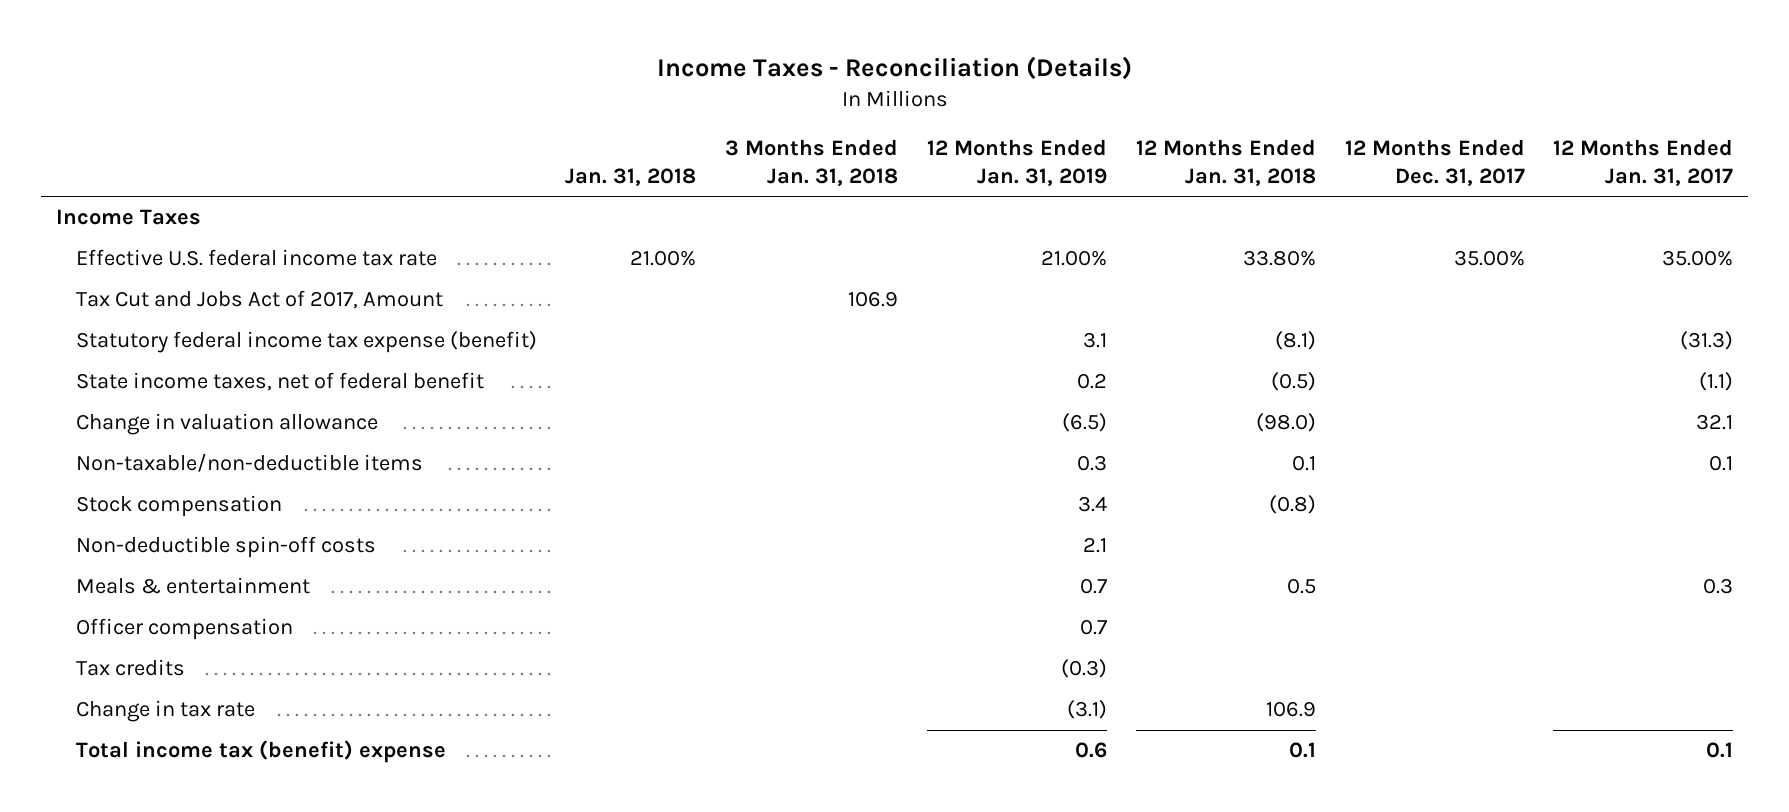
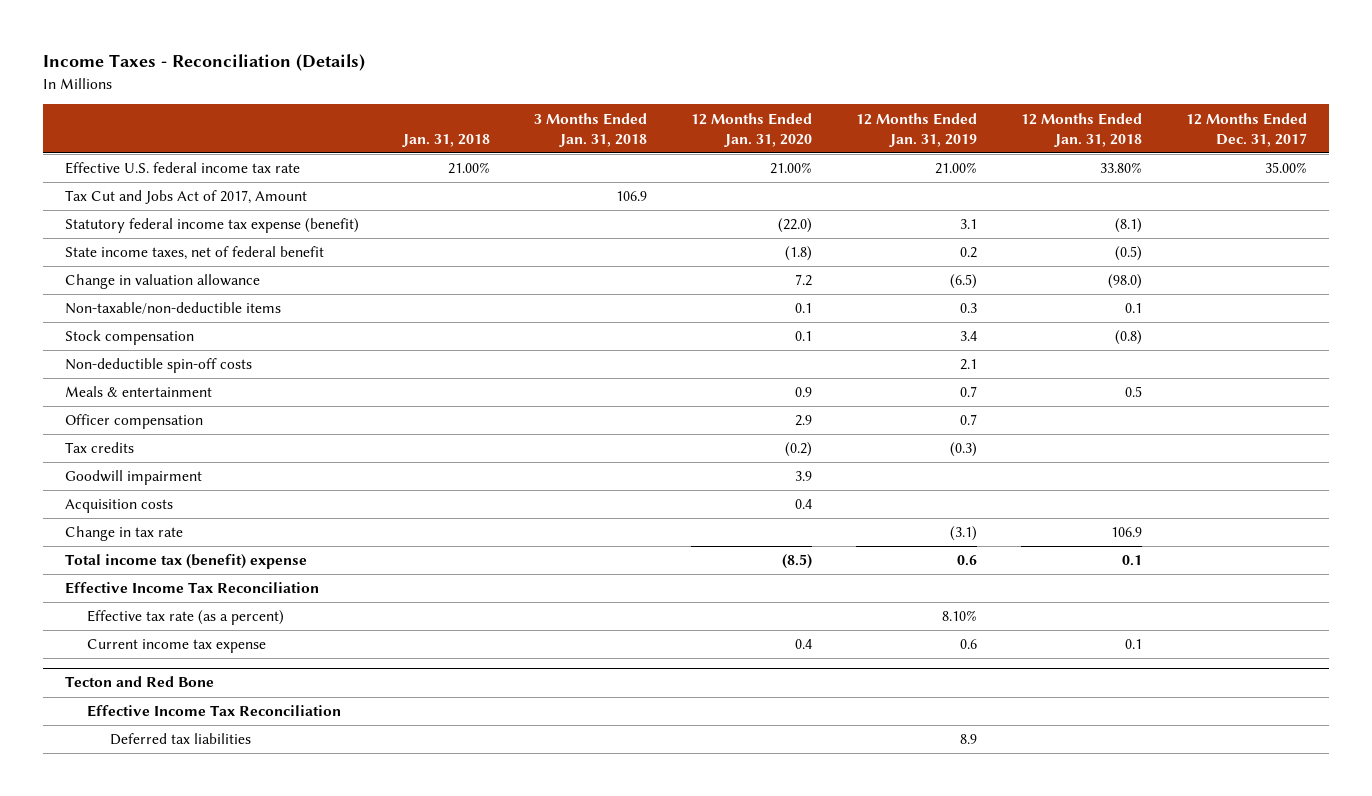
- | Jan. 31, 2018 | 3 Months Ended Jan. 31, 2018 | 12 Months Ended Jan. 31, 2019 | 12 Months Ended Jan. 31, 2018 | 12 Months Ended Dec. 31, 2017 | 12 Months Ended Jan. 31, 2017
+ | Jan. 31, 2018 | 3 Months Ended Jan. 31, 2018 | 12 Months Ended Jan. 31, 2020 | 12 Months Ended Jan. 31, 2019 | 12 Months Ended Jan. 31, 2018 | 12 Months Ended Dec. 31, 2017
- Income Taxes
+ Goodwill impairment | | | 3.9 | | |
+ Acquisition costs | | | 0.4 | | |
+ Effective Income Tax Reconciliation
+ Effective tax rate (as a percent) | | | | 8.10% | |
+ Current income tax expense | | | 0.4 | 0.6 | 0.1 |
+ Tecton and Red Bone
+ Effective Income Tax Reconciliation
+ Deferred tax liabilities | | | | 8.9 | |

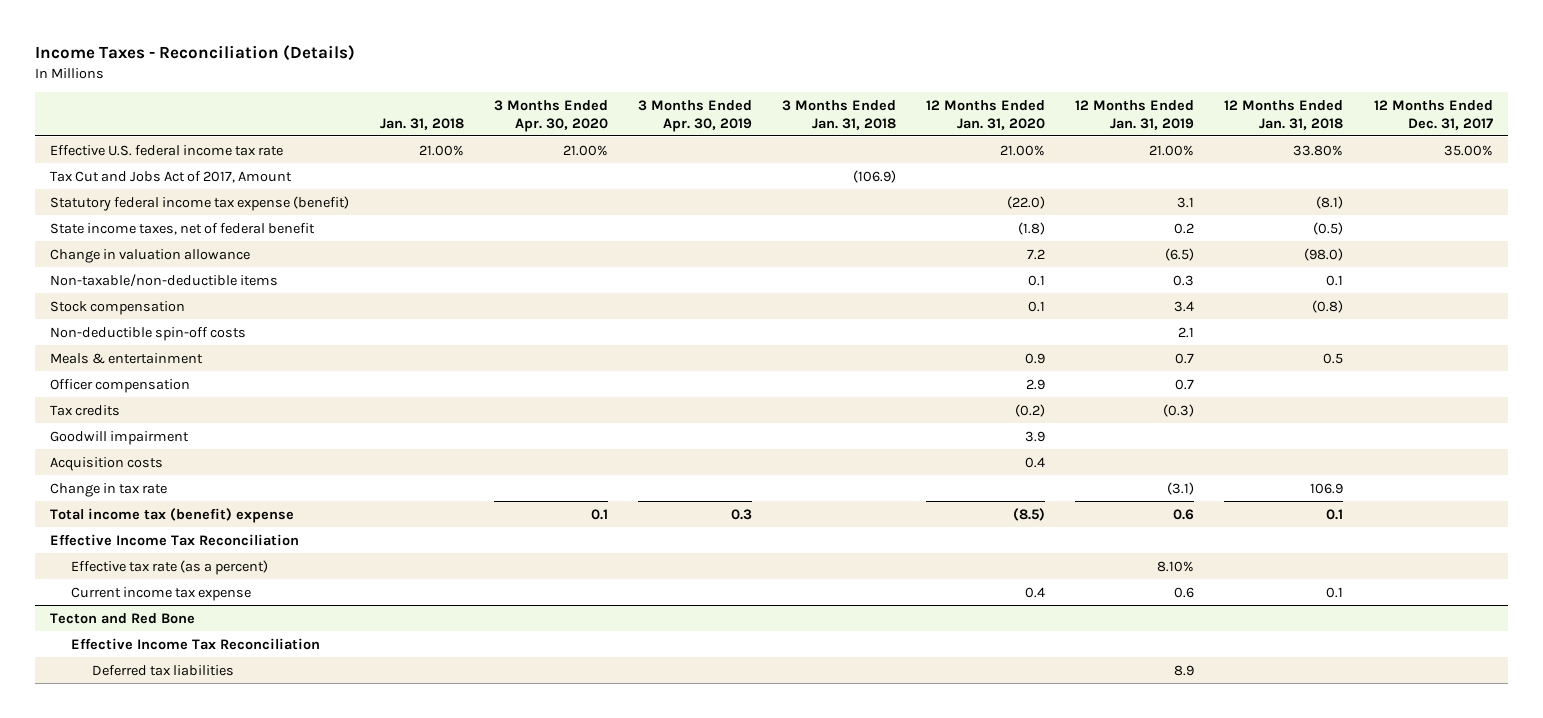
- | Jan. 31, 2018 | 3 Months Ended Jan. 31, 2018 | 12 Months Ended Jan. 31, 2020 | 12 Months Ended Jan. 31, 2019 | 12 Months Ended Jan. 31, 2018 | 12 Months Ended Dec. 31, 2017
+ | Jan. 31, 2018 | 3 Months Ended Apr. 30, 2020 | 3 Months Ended Apr. 30, 2019 | 3 Months Ended Jan. 31, 2018 | 12 Months Ended Jan. 31, 2020 | 12 Months Ended Jan. 31, 2019 | 12 Months Ended Jan. 31, 2018 | 12 Months Ended Dec. 31, 2017
- Tax Cut and Jobs Act of 2017, Amount | | 106.9 | | | |
+ Tax Cut and Jobs Act of 2017, Amount | | | | (106.9) | | | |

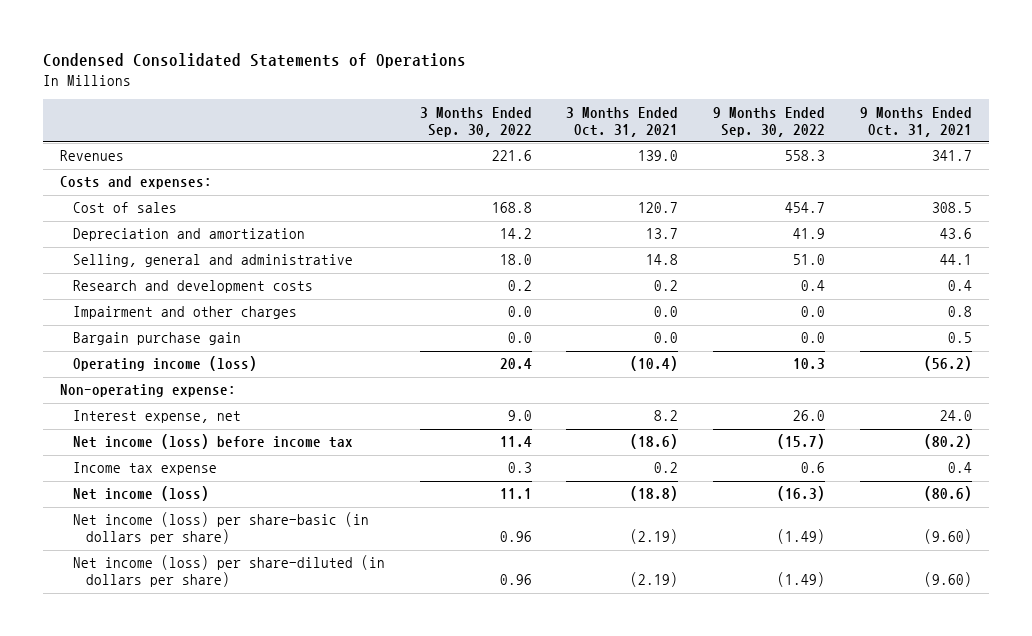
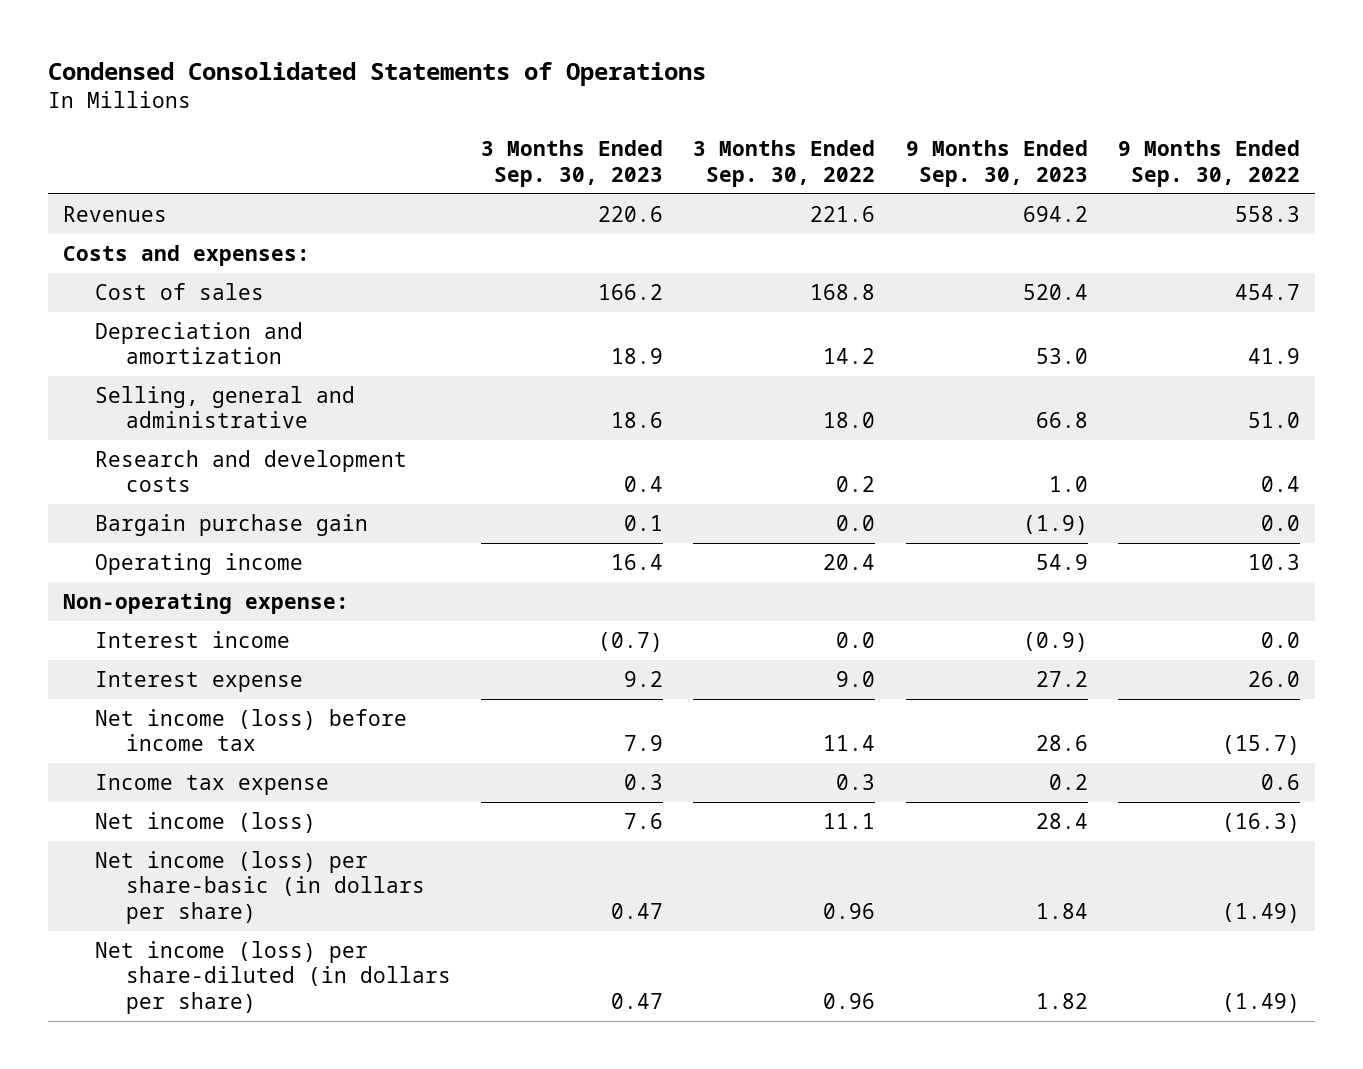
- | 3 Months Ended Sep. 30, 2022 | 3 Months Ended Oct. 31, 2021 | 9 Months Ended Sep. 30, 2022 | 9 Months Ended Oct. 31, 2021
+ | 3 Months Ended Sep. 30, 2023 | 3 Months Ended Sep. 30, 2022 | 9 Months Ended Sep. 30, 2023 | 9 Months Ended Sep. 30, 2022
- Impairment and other charges | 0.0 | 0.0 | 0.0 | 0.8
- Operating income (loss) | 20.4 | (10.4) | 10.3 | (56.2)
+ Operating income | 16.4 | 20.4 | 54.9 | 10.3
- Interest expense, net | 9.0 | 8.2 | 26.0 | 24.0
+ Interest income | (0.7) | 0.0 | (0.9) | 0.0
+ Interest expense | 9.2 | 9.0 | 27.2 | 26.0

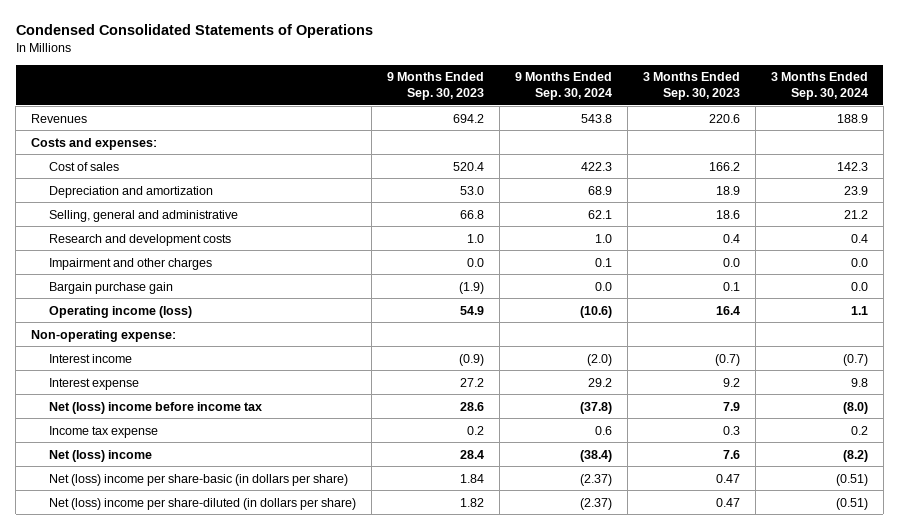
- | 3 Months Ended Sep. 30, 2023 | 3 Months Ended Sep. 30, 2022 | 9 Months Ended Sep. 30, 2023 | 9 Months Ended Sep. 30, 2022
+ | 9 Months Ended Sep. 30, 2023 | 9 Months Ended Sep. 30, 2024 | 3 Months Ended Sep. 30, 2023 | 3 Months Ended Sep. 30, 2024
+ Impairment and other charges | 0.0 | 0.1 | 0.0 | 0.0
- Operating income | 16.4 | 20.4 | 54.9 | 10.3
+ Operating income (loss) | 54.9 | (10.6) | 16.4 | 1.1
- Net income (loss) before income tax | 7.9 | 11.4 | 28.6 | (15.7)
+ Net (loss) income before income tax | 28.6 | (37.8) | 7.9 | (8.0)
- Net income (loss) | 7.6 | 11.1 | 28.4 | (16.3)
- Net income (loss) per share-basic (in dollars per share) | 0.47 | 0.96 | 1.84 | (1.49)
- Net income (loss) per share-diluted (in dollars per share) | 0.47 | 0.96 | 1.82 | (1.49)
+ Net (loss) income | 28.4 | (38.4) | 7.6 | (8.2)
+ Net (loss) income per share-basic (in dollars per share) | 1.84 | (2.37) | 0.47 | (0.51)
+ Net (loss) income per share-diluted (in dollars per share) | 1.82 | (2.37) | 0.47 | (0.51)

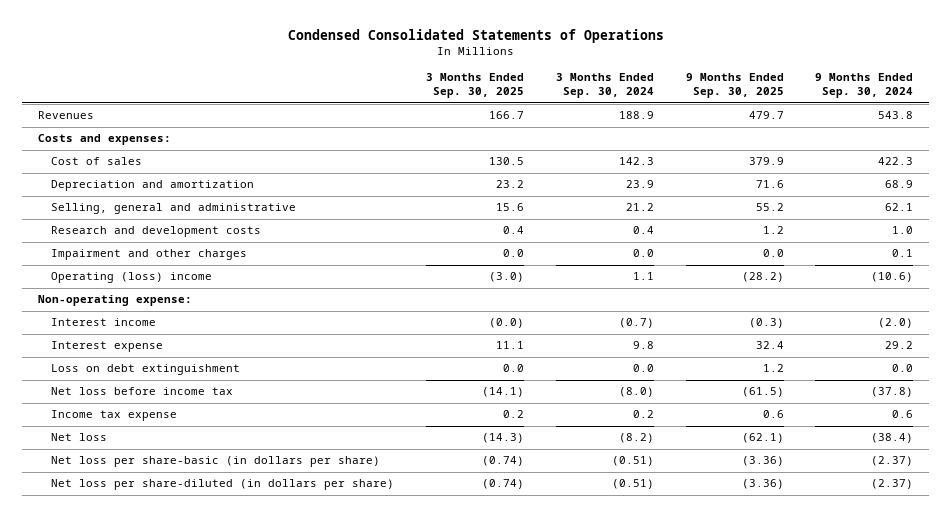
- | 9 Months Ended Sep. 30, 2023 | 9 Months Ended Sep. 30, 2024 | 3 Months Ended Sep. 30, 2023 | 3 Months Ended Sep. 30, 2024
+ | 3 Months Ended Sep. 30, 2025 | 3 Months Ended Sep. 30, 2024 | 9 Months Ended Sep. 30, 2025 | 9 Months Ended Sep. 30, 2024
- Bargain purchase gain | (1.9) | 0.0 | 0.1 | 0.0
- Operating income (loss) | 54.9 | (10.6) | 16.4 | 1.1
+ Operating (loss) income | (3.0) | 1.1 | (28.2) | (10.6)
- Net (loss) income before income tax | 28.6 | (37.8) | 7.9 | (8.0)
+ Loss on debt extinguishment | 0.0 | 0.0 | 1.2 | 0.0
+ Net loss before income tax | (14.1) | (8.0) | (61.5) | (37.8)
- Net (loss) income | 28.4 | (38.4) | 7.6 | (8.2)
- Net (loss) income per share-basic (in dollars per share) | 1.84 | (2.37) | 0.47 | (0.51)
- Net (loss) income per share-diluted (in dollars per share) | 1.82 | (2.37) | 0.47 | (0.51)
+ Net loss | (14.3) | (8.2) | (62.1) | (38.4)
+ Net loss per share-basic (in dollars per share) | (0.74) | (0.51) | (3.36) | (2.37)
+ Net loss per share-diluted (in dollars per share) | (0.74) | (0.51) | (3.36) | (2.37)

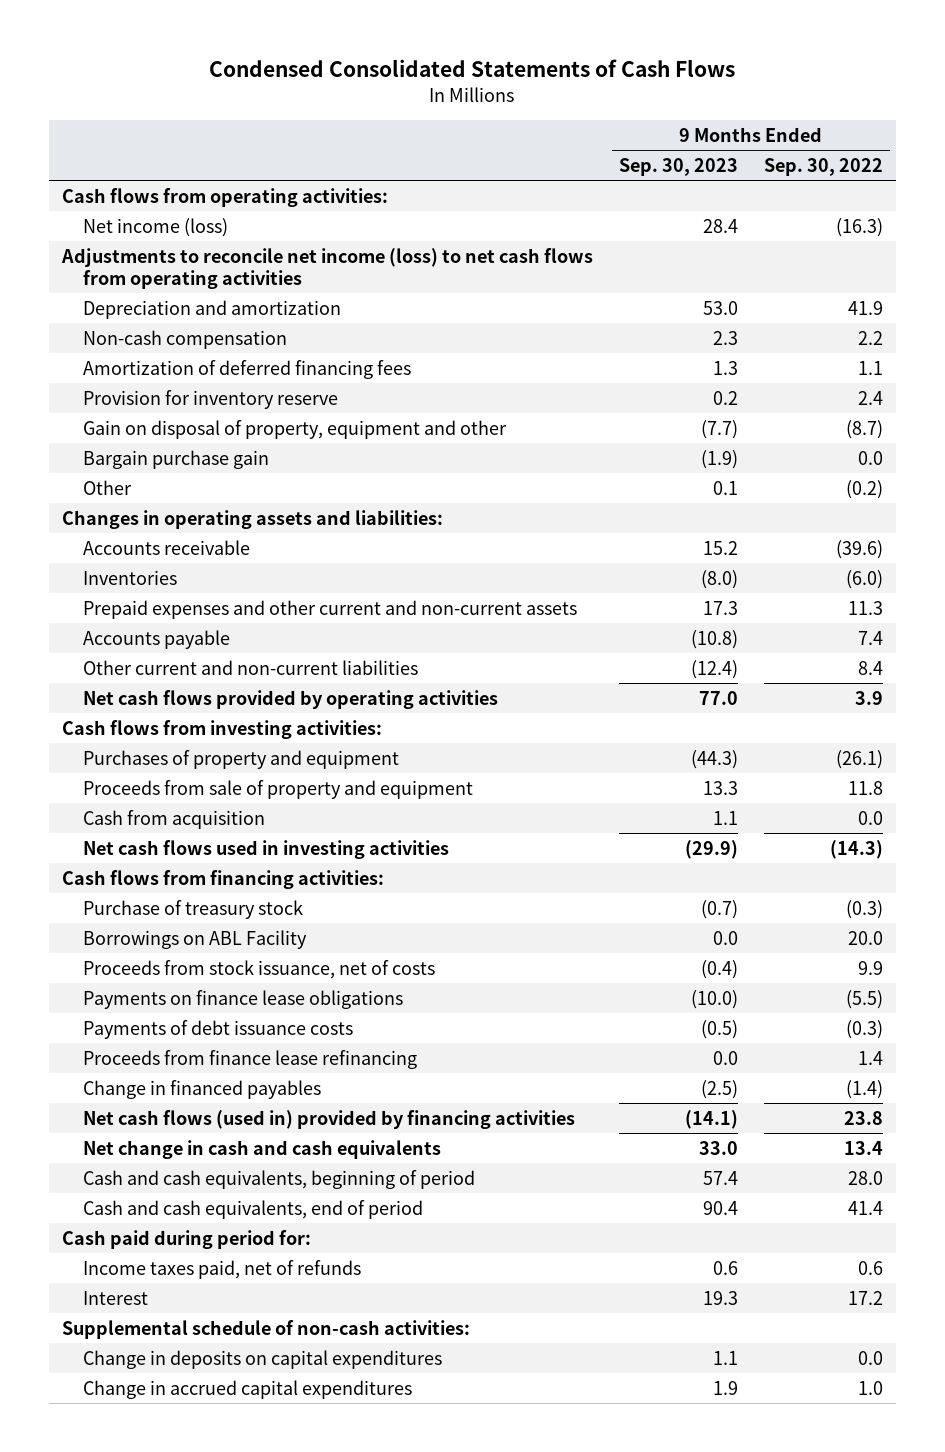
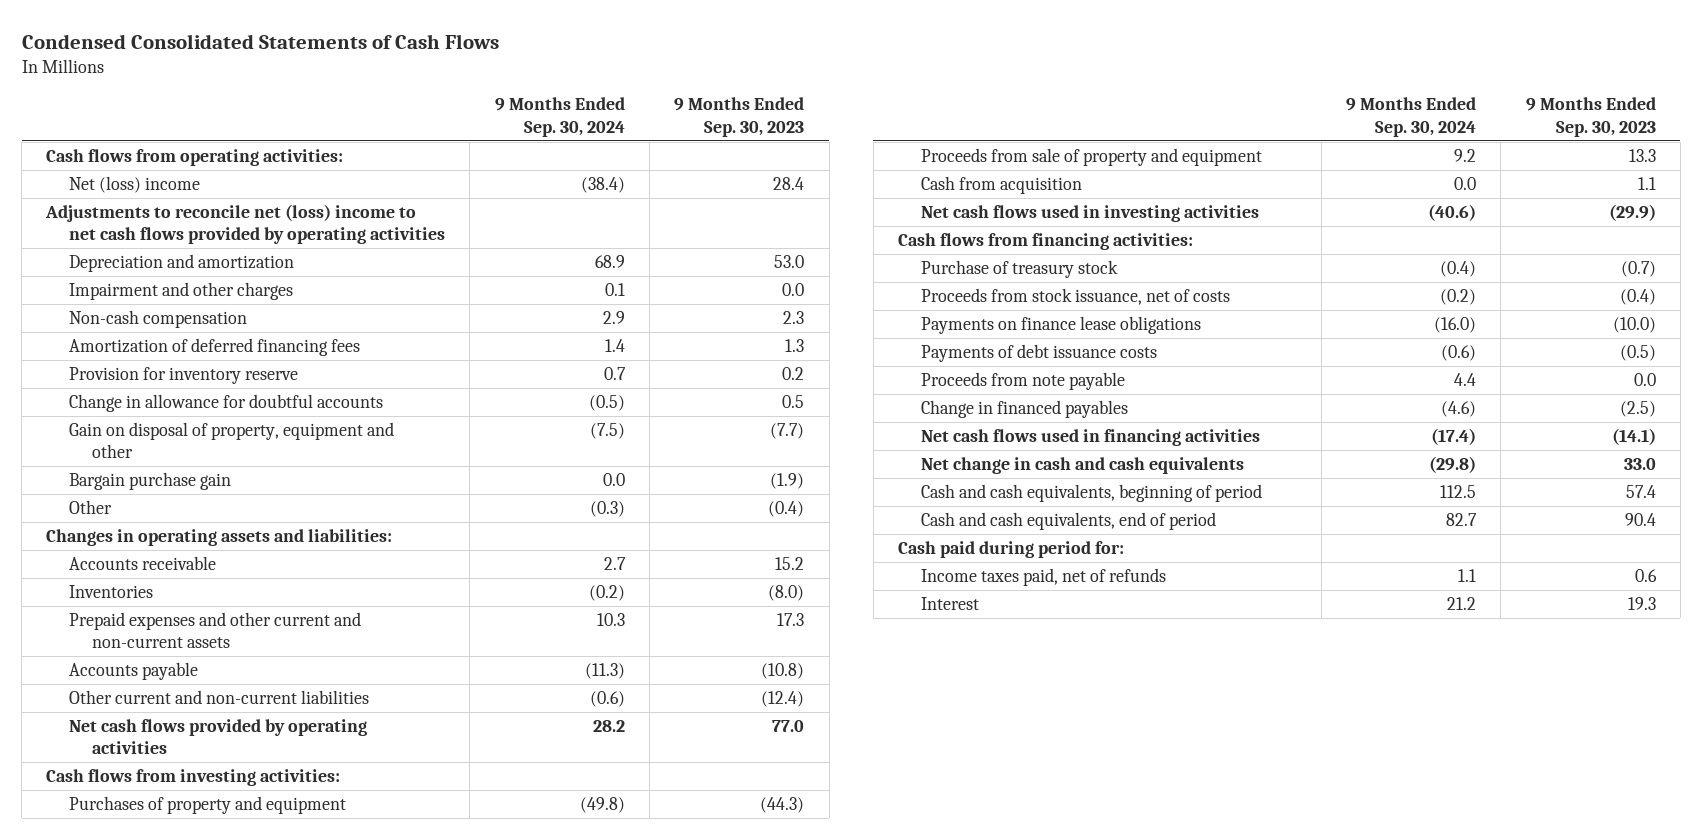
- | 9 Months Ended Sep. 30, 2023 | 9 Months Ended Sep. 30, 2022
+ | 9 Months Ended Sep. 30, 2024 | 9 Months Ended Sep. 30, 2023
- Net income (loss) | 28.4 | (16.3)
- Adjustments to reconcile net income (loss) to net cash flows from operating activities
+ Net (loss) income | (38.4) | 28.4
+ Adjustments to reconcile net (loss) income to net cash flows provided by operating activities
+ Impairment and other charges | 0.1 | 0.0
+ Change in allowance for doubtful accounts | (0.5) | 0.5
- Other | 0.1 | (0.2)
+ Other | (0.3) | (0.4)
- Borrowings on ABL Facility | 0.0 | 20.0
- Proceeds from finance lease refinancing | 0.0 | 1.4
+ Proceeds from note payable | 4.4 | 0.0
- Net cash flows (used in) provided by financing activities | (14.1) | 23.8
+ Net cash flows used in financing activities | (17.4) | (14.1)
- Supplemental schedule of non-cash activities:
- Change in deposits on capital expenditures | 1.1 | 0.0
- Change in accrued capital expenditures | 1.9 | 1.0

